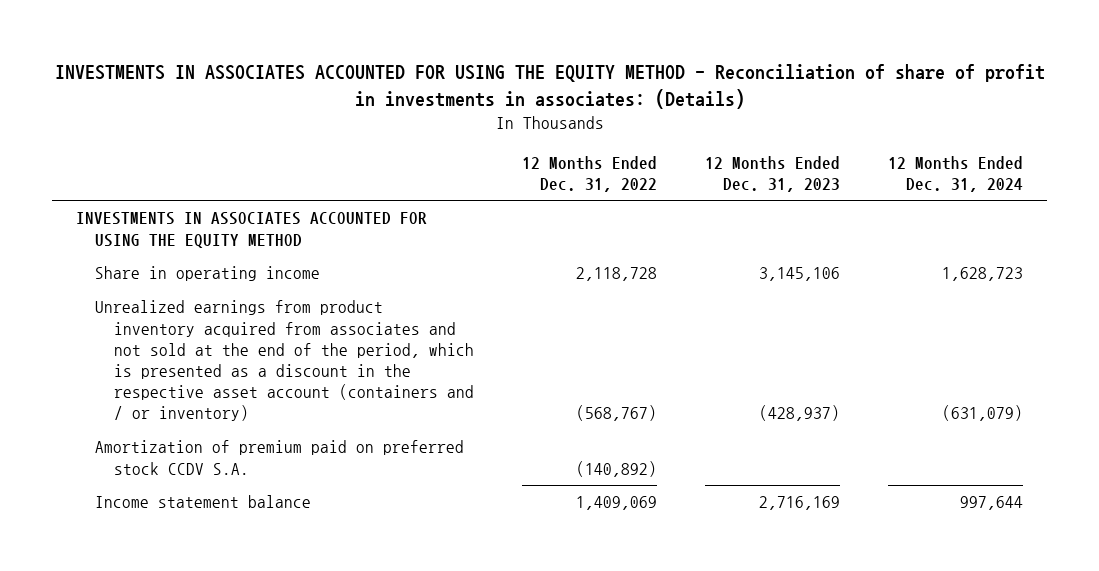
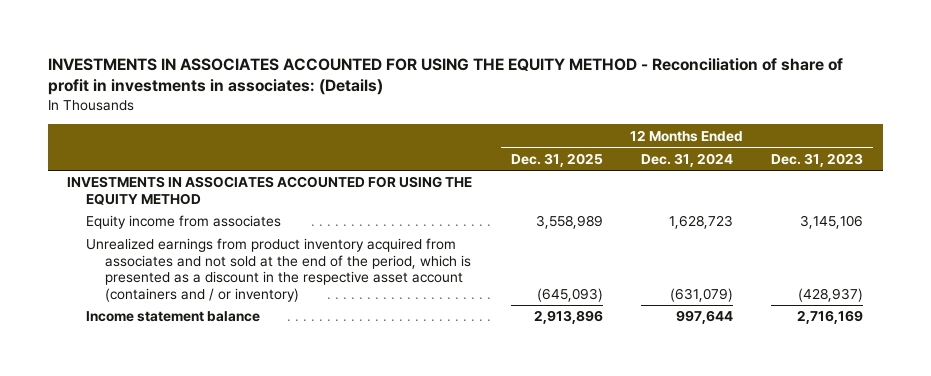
- | 12 Months Ended Dec. 31, 2022 | 12 Months Ended Dec. 31, 2023 | 12 Months Ended Dec. 31, 2024
+ | 12 Months Ended Dec. 31, 2025 | 12 Months Ended Dec. 31, 2024 | 12 Months Ended Dec. 31, 2023
- Share in operating income | 2,118,728 | 3,145,106 | 1,628,723
+ Equity income from associates | 3,558,989 | 1,628,723 | 3,145,106
- Amortization of premium paid on preferred stock CCDV S.A. | (140,892) | |

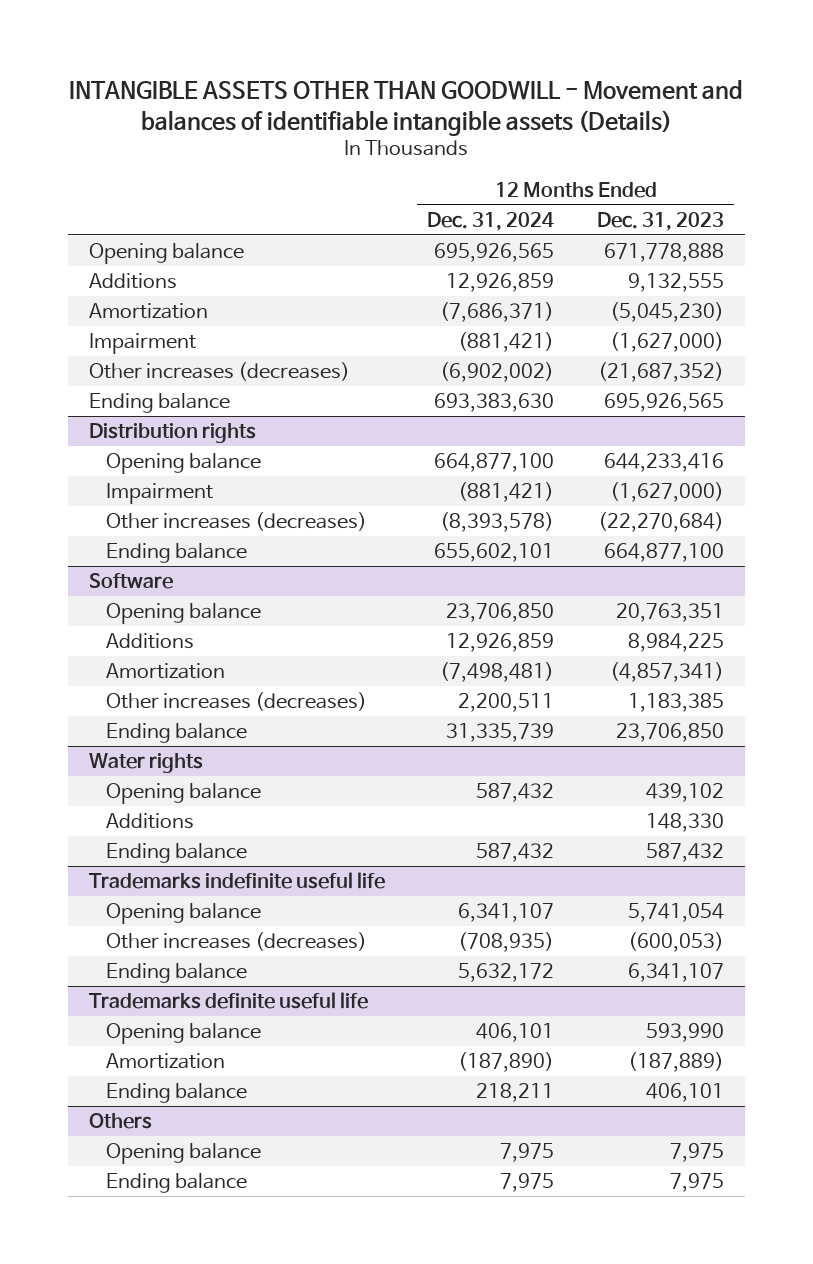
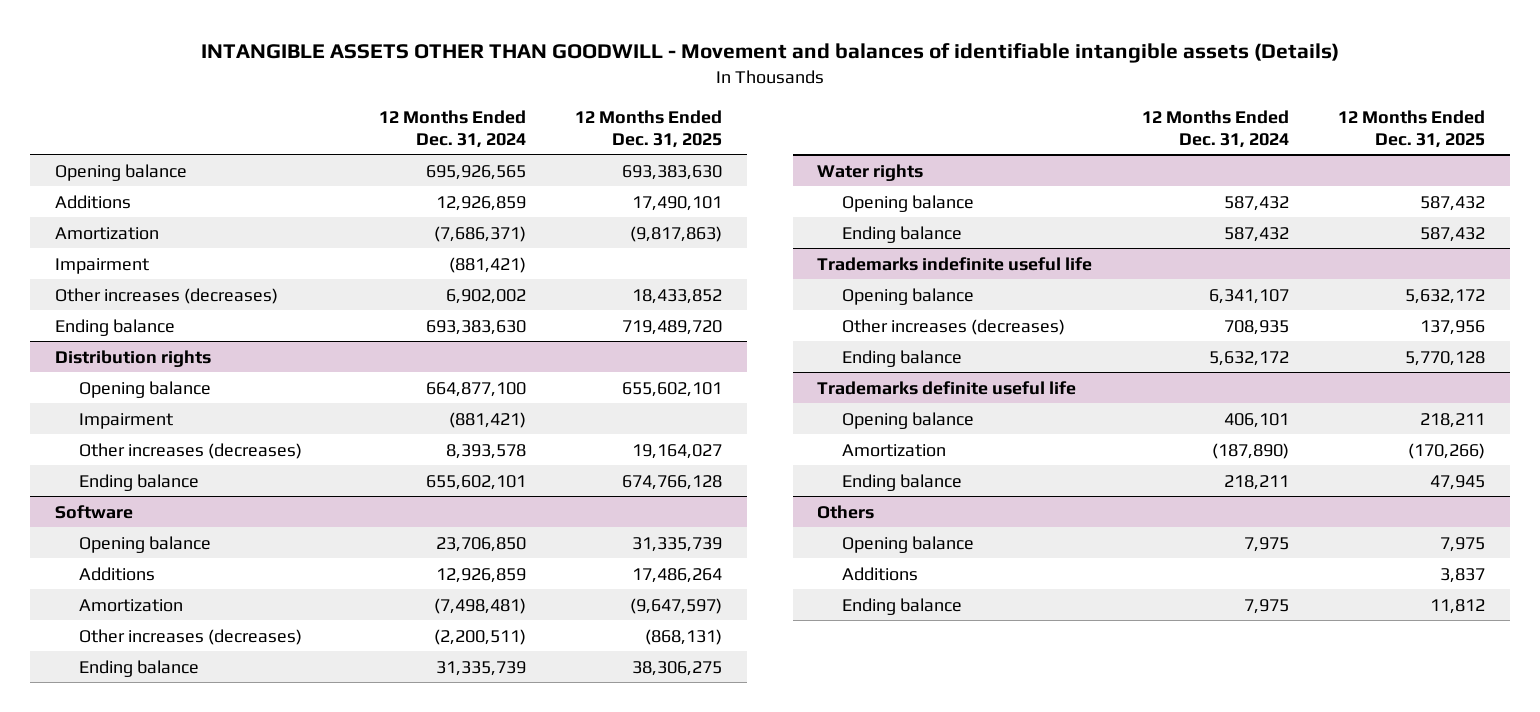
- | 12 Months Ended Dec. 31, 2024 | 12 Months Ended Dec. 31, 2023
+ | 12 Months Ended Dec. 31, 2024 | 12 Months Ended Dec. 31, 2025
- Other increases (decreases) | (6,902,002) | (21,687,352)
+ Other increases (decreases) | 6,902,002 | 18,433,852
@ Distribution rights
- Other increases (decreases) | (8,393,578) | (22,270,684)
+ Other increases (decreases) | 8,393,578 | 19,164,027
@ Software
- Other increases (decreases) | 2,200,511 | 1,183,385
+ Other increases (decreases) | (2,200,511) | (868,131)
@ Water rights
- Additions | | 148,330
@ Trademarks indefinite useful life
- Other increases (decreases) | (708,935) | (600,053)
+ Other increases (decreases) | 708,935 | 137,956
@ Others
+ Additions | | 3,837

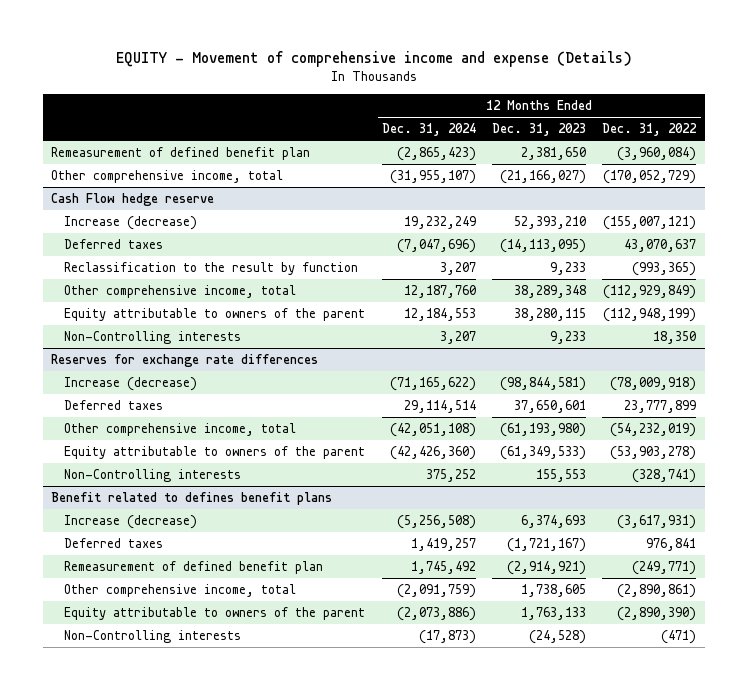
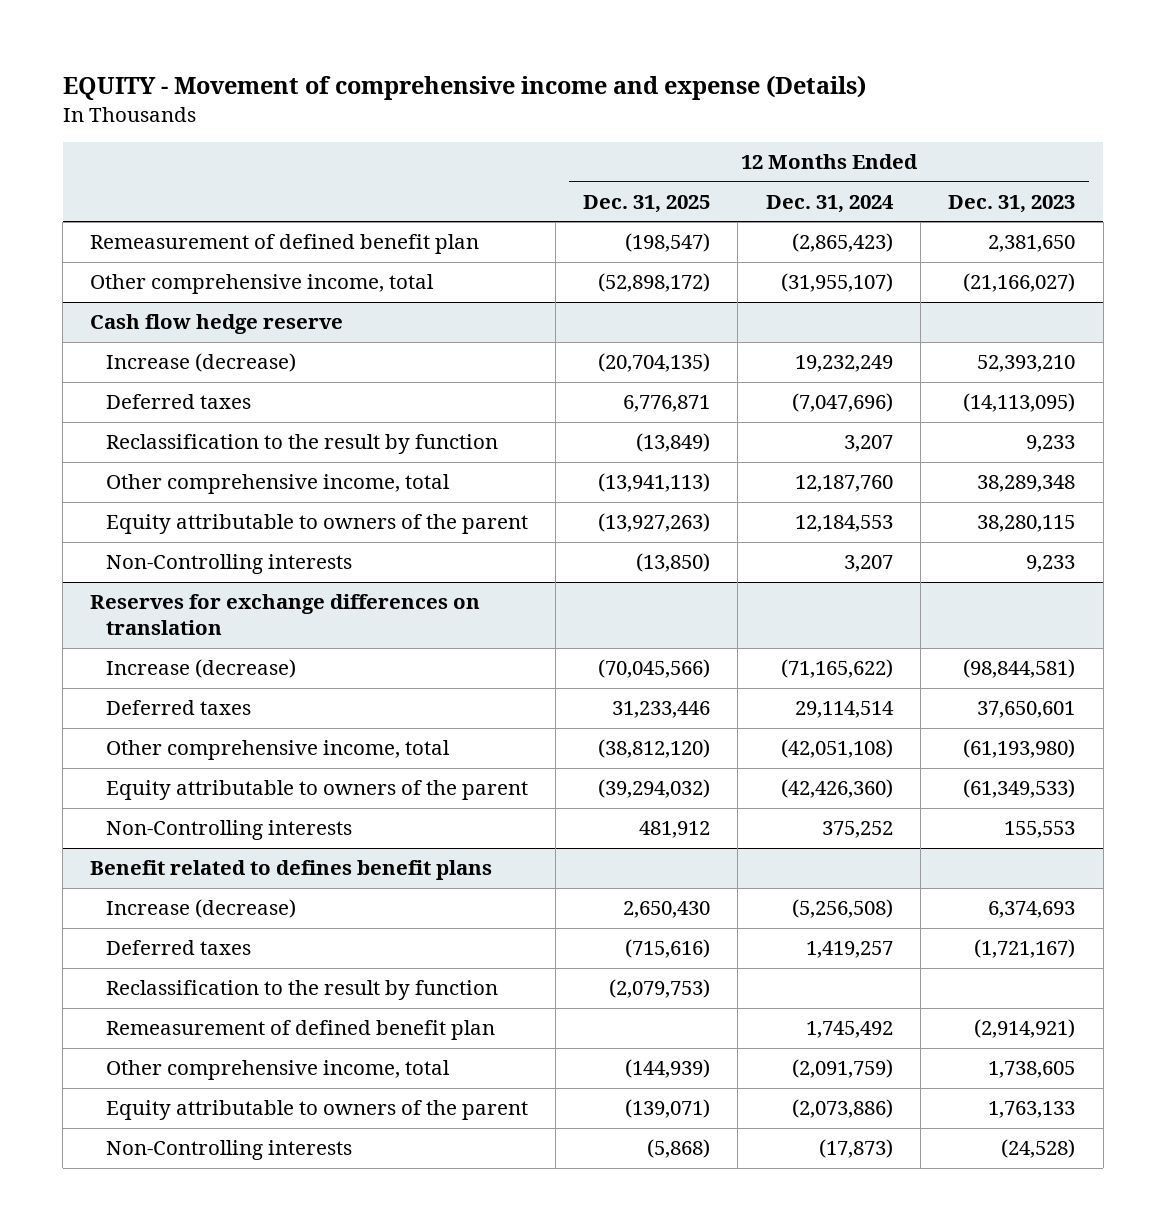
- | 12 Months Ended Dec. 31, 2024 | 12 Months Ended Dec. 31, 2023 | 12 Months Ended Dec. 31, 2022
+ | 12 Months Ended Dec. 31, 2025 | 12 Months Ended Dec. 31, 2024 | 12 Months Ended Dec. 31, 2023
- Cash Flow hedge reserve
+ Cash flow hedge reserve
- Reserves for exchange rate differences
+ Reserves for exchange differences on translation
@ Benefit related to defines benefit plans
+ Reclassification to the result by function | (2,079,753) | |

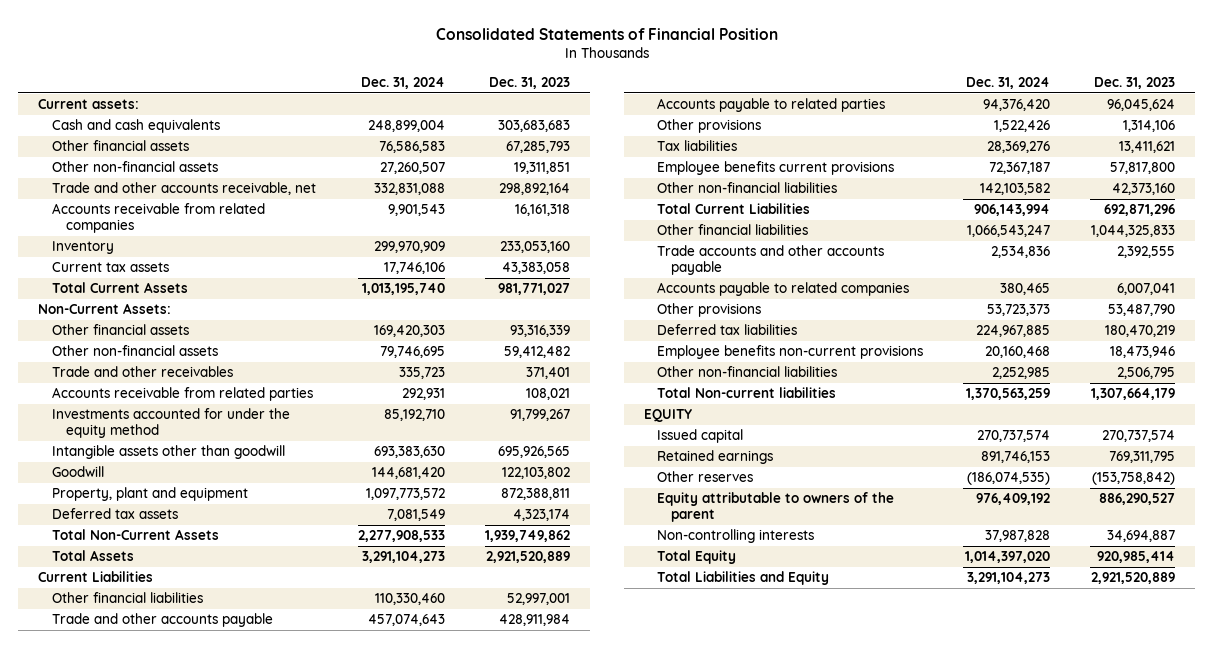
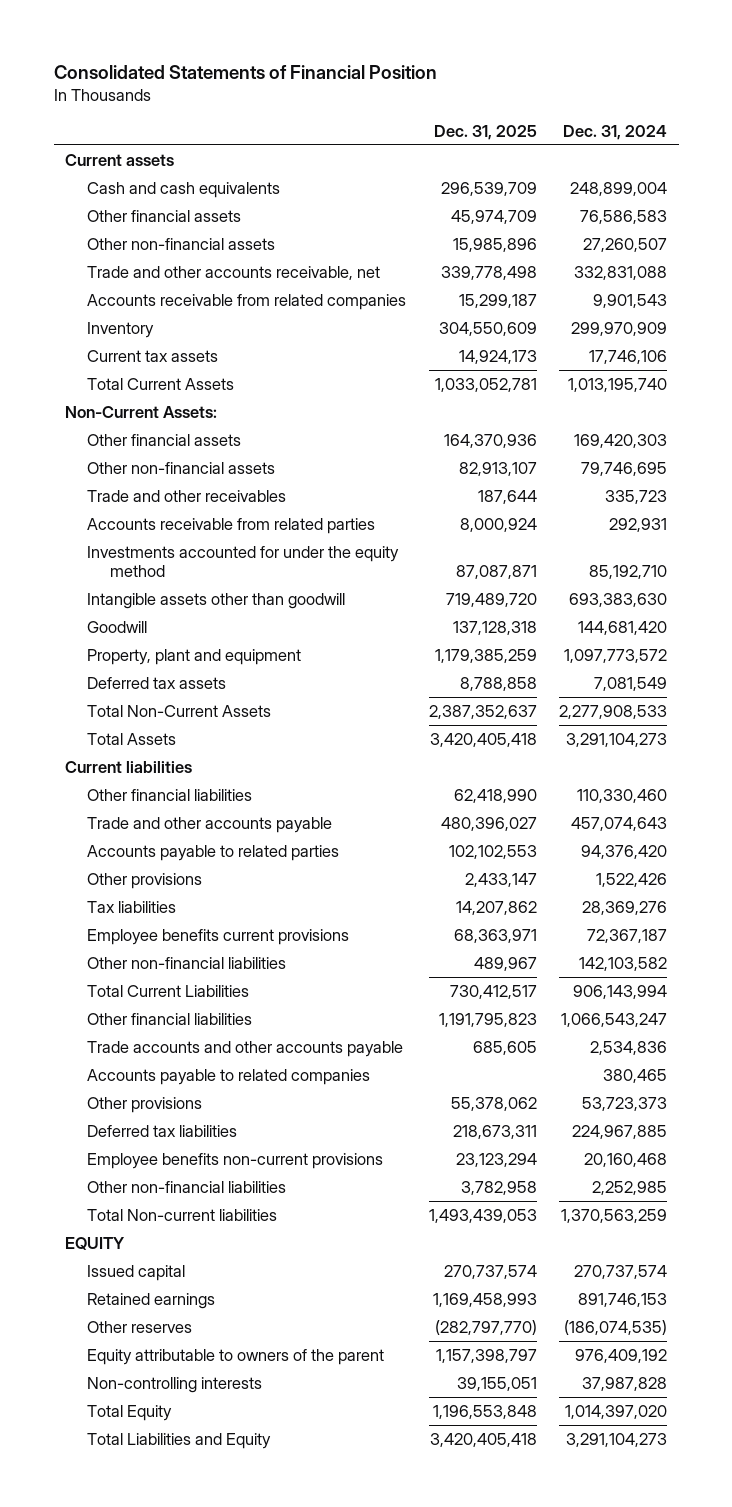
- | Dec. 31, 2024 | Dec. 31, 2023
+ | Dec. 31, 2025 | Dec. 31, 2024
- Current assets:
+ Current assets
- Current Liabilities
+ Current liabilities

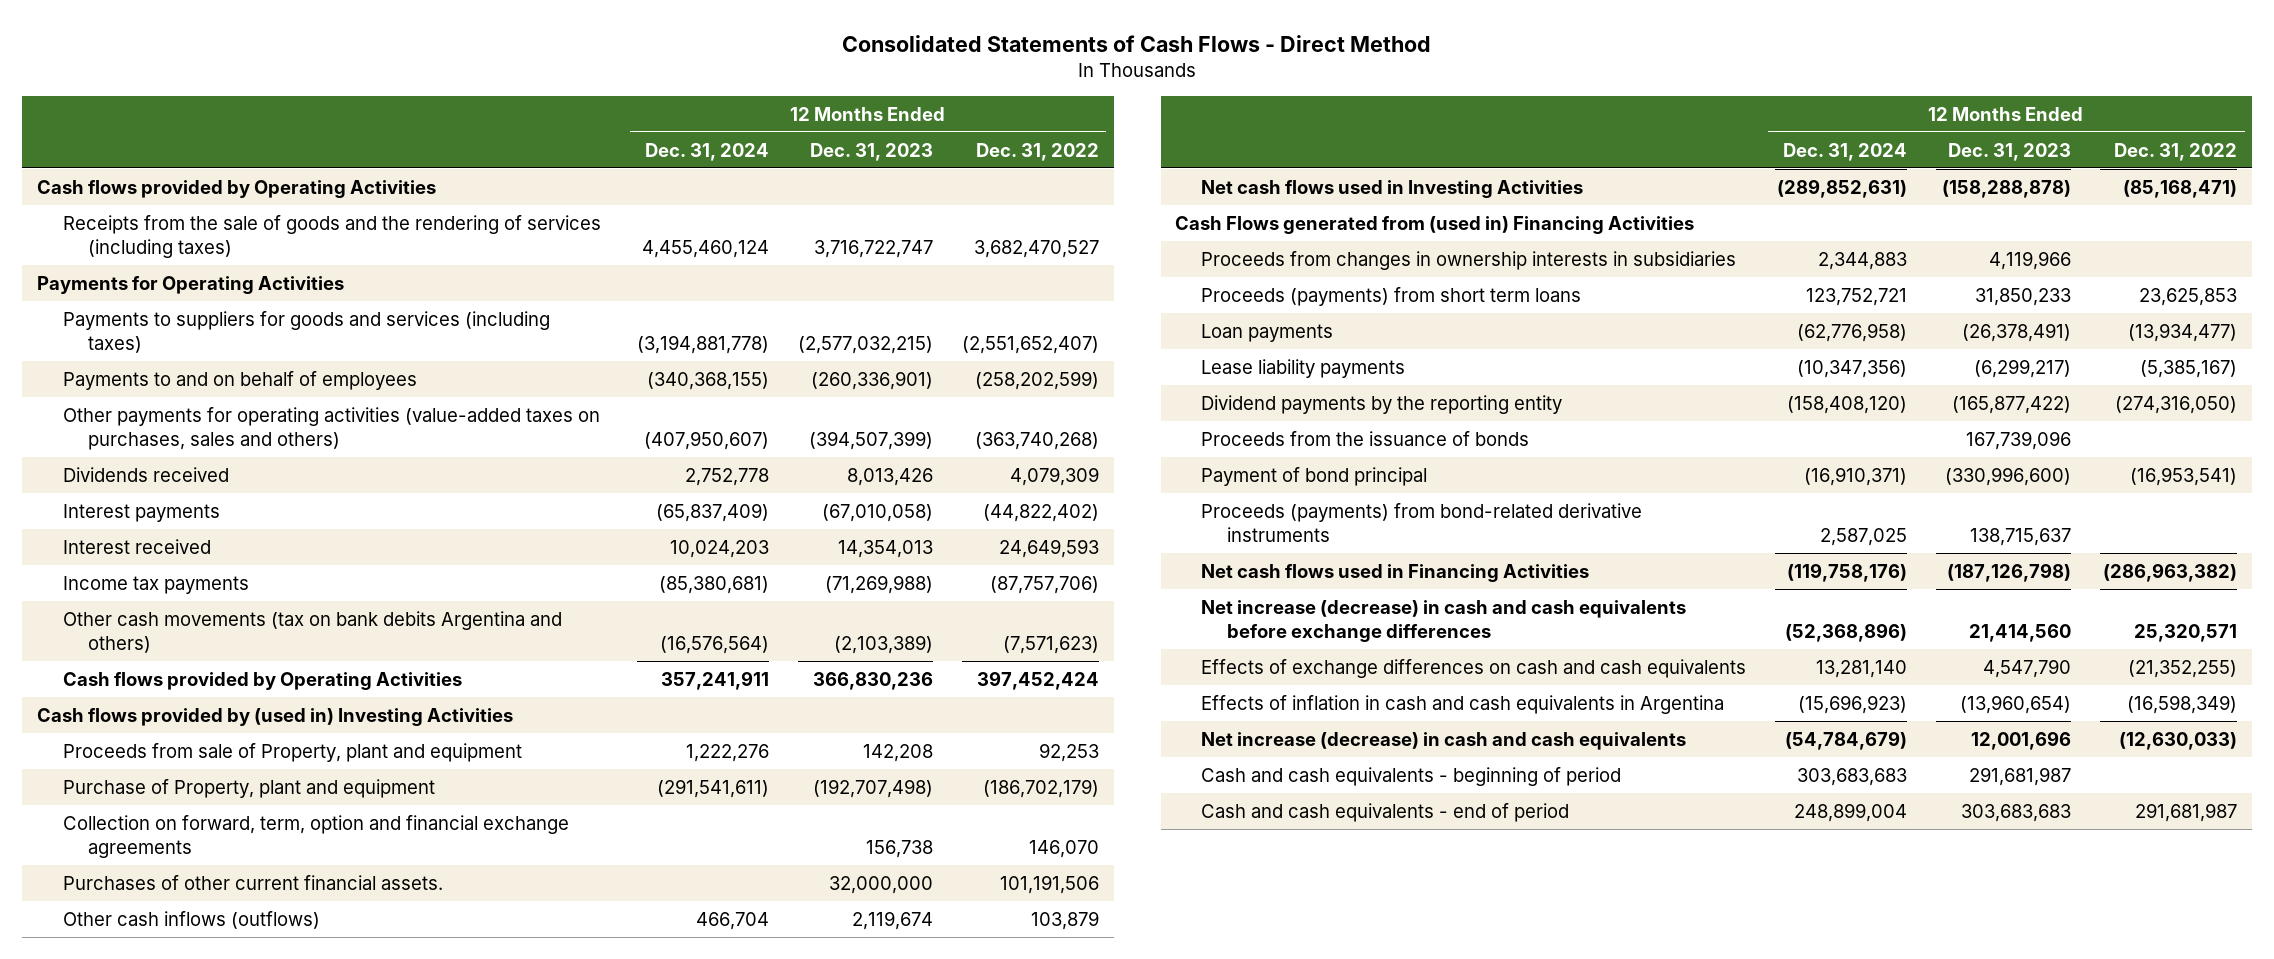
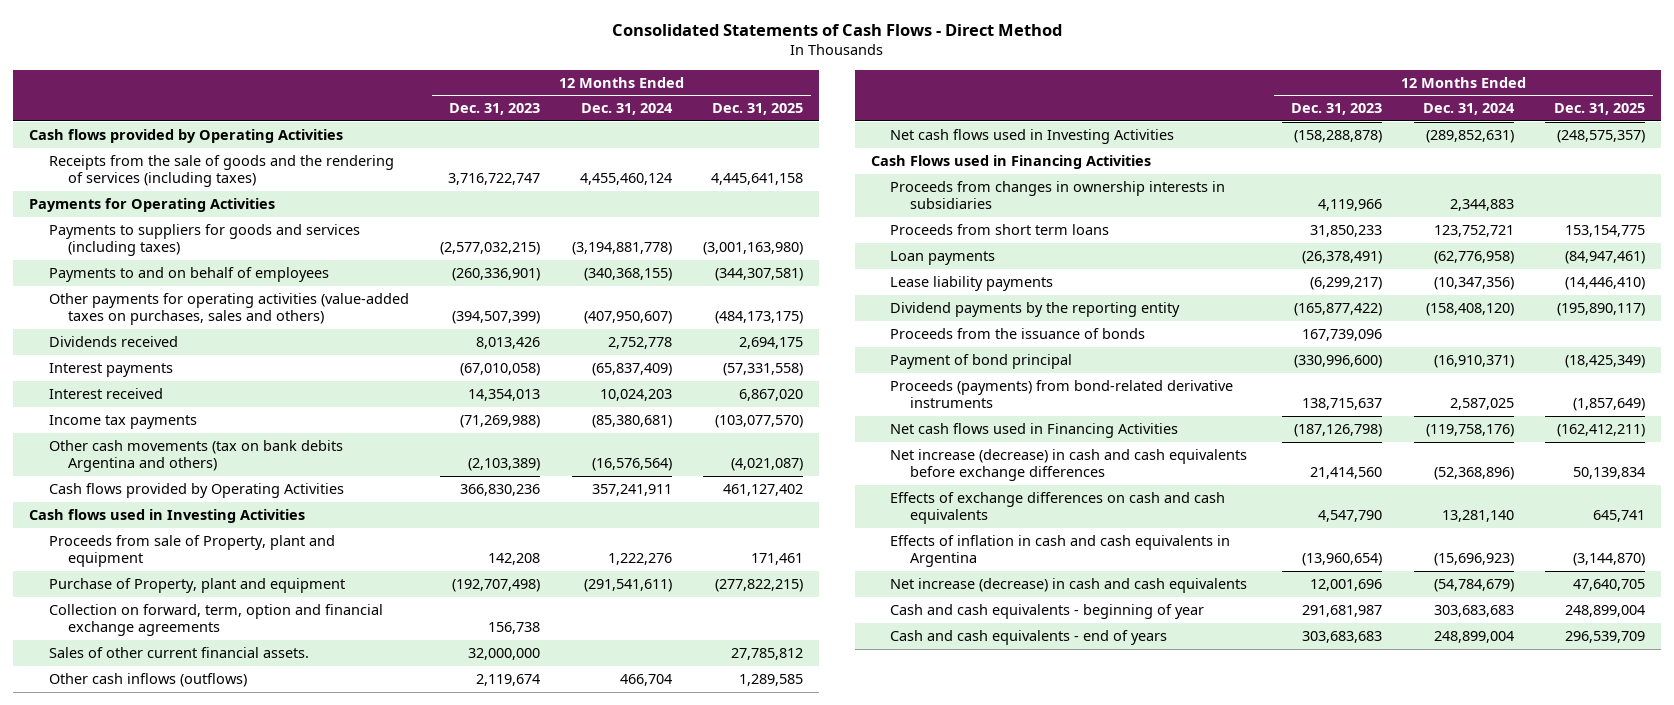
- | 12 Months Ended Dec. 31, 2024 | 12 Months Ended Dec. 31, 2023 | 12 Months Ended Dec. 31, 2022
+ | 12 Months Ended Dec. 31, 2023 | 12 Months Ended Dec. 31, 2024 | 12 Months Ended Dec. 31, 2025
- Cash flows provided by (used in) Investing Activities
+ Cash flows used in Investing Activities
- Purchases of other current financial assets. | | 32,000,000 | 101,191,506
+ Sales of other current financial assets. | 32,000,000 | | 27,785,812
- Cash Flows generated from (used in) Financing Activities
+ Cash Flows used in Financing Activities
- Proceeds (payments) from short term loans | 123,752,721 | 31,850,233 | 23,625,853
+ Proceeds from short term loans | 31,850,233 | 123,752,721 | 153,154,775
- Cash and cash equivalents - beginning of period | 303,683,683 | 291,681,987 |
- Cash and cash equivalents - end of period | 248,899,004 | 303,683,683 | 291,681,987
+ Cash and cash equivalents - beginning of year | 291,681,987 | 303,683,683 | 248,899,004
+ Cash and cash equivalents - end of years | 303,683,683 | 248,899,004 | 296,539,709

